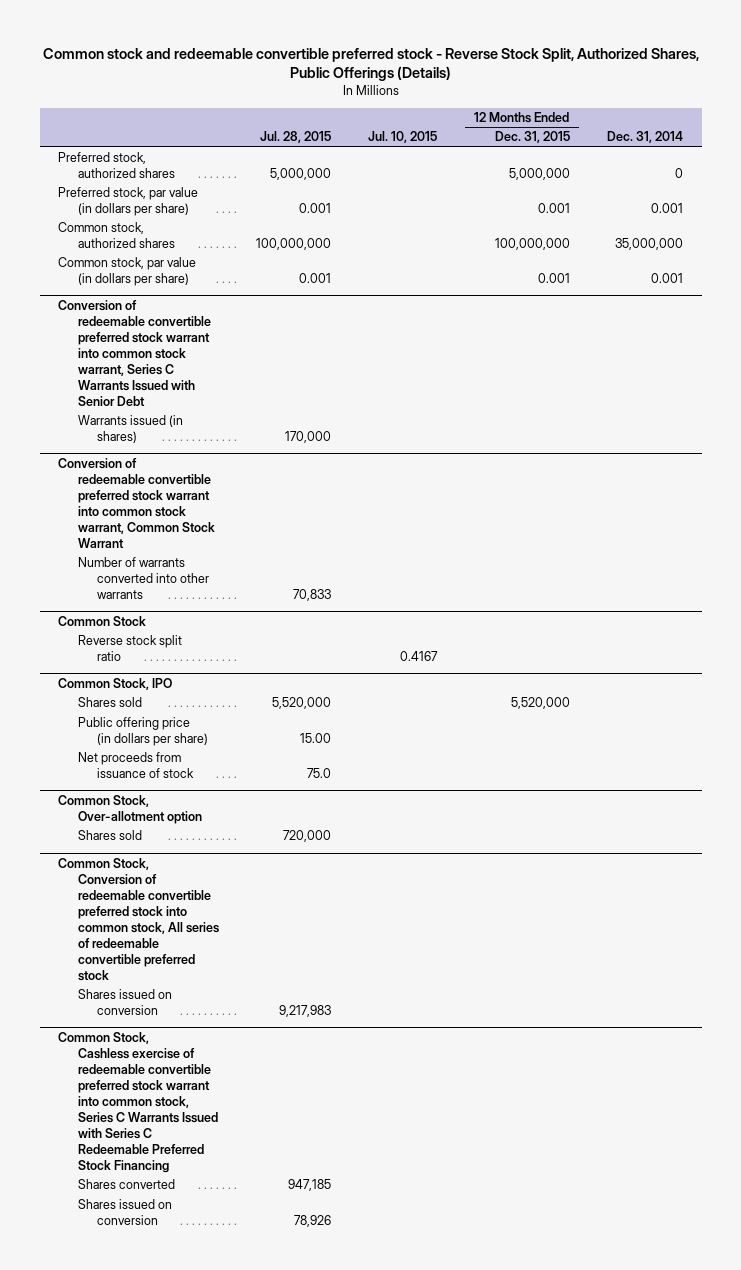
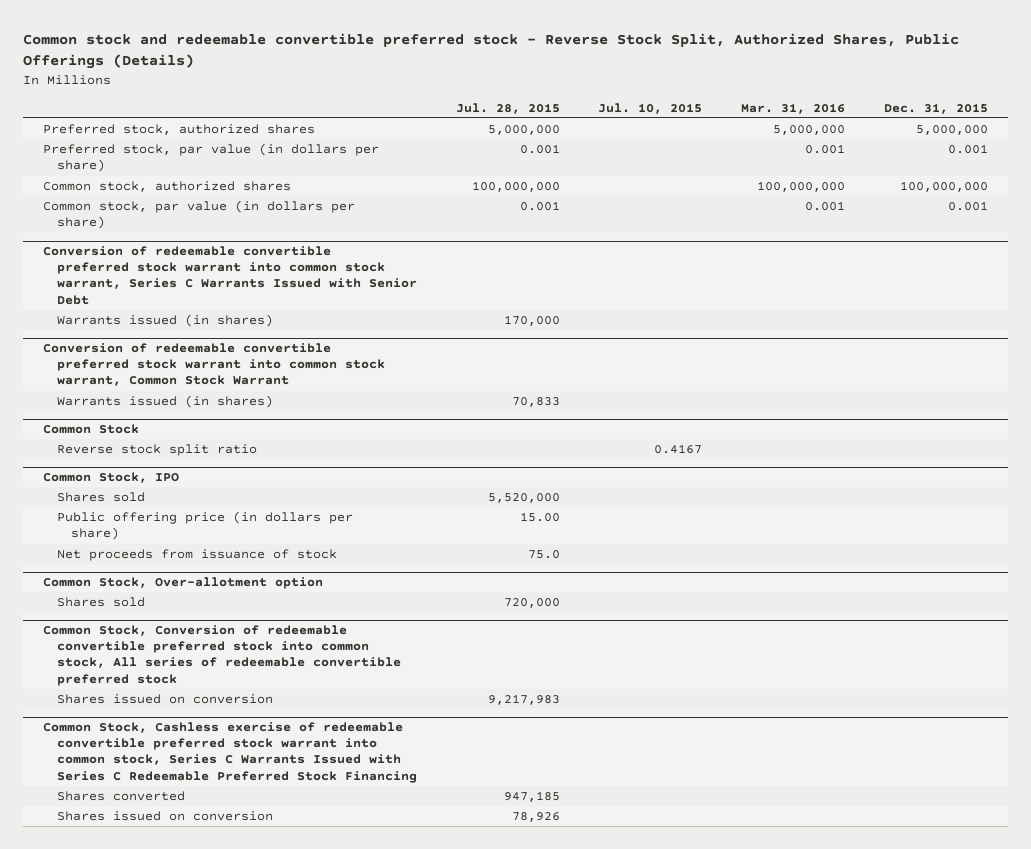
- | Jul. 28, 2015 | Jul. 10, 2015 | 12 Months Ended Dec. 31, 2015 | Dec. 31, 2014
+ | Jul. 28, 2015 | Jul. 10, 2015 | Mar. 31, 2016 | Dec. 31, 2015
@ Conversion of redeemable convertible preferred stock warrant into common stock warrant, Common Stock Warrant
- Number of warrants converted into other warrants | 70,833 | | |
+ Warrants issued (in shares) | 70,833 | | |

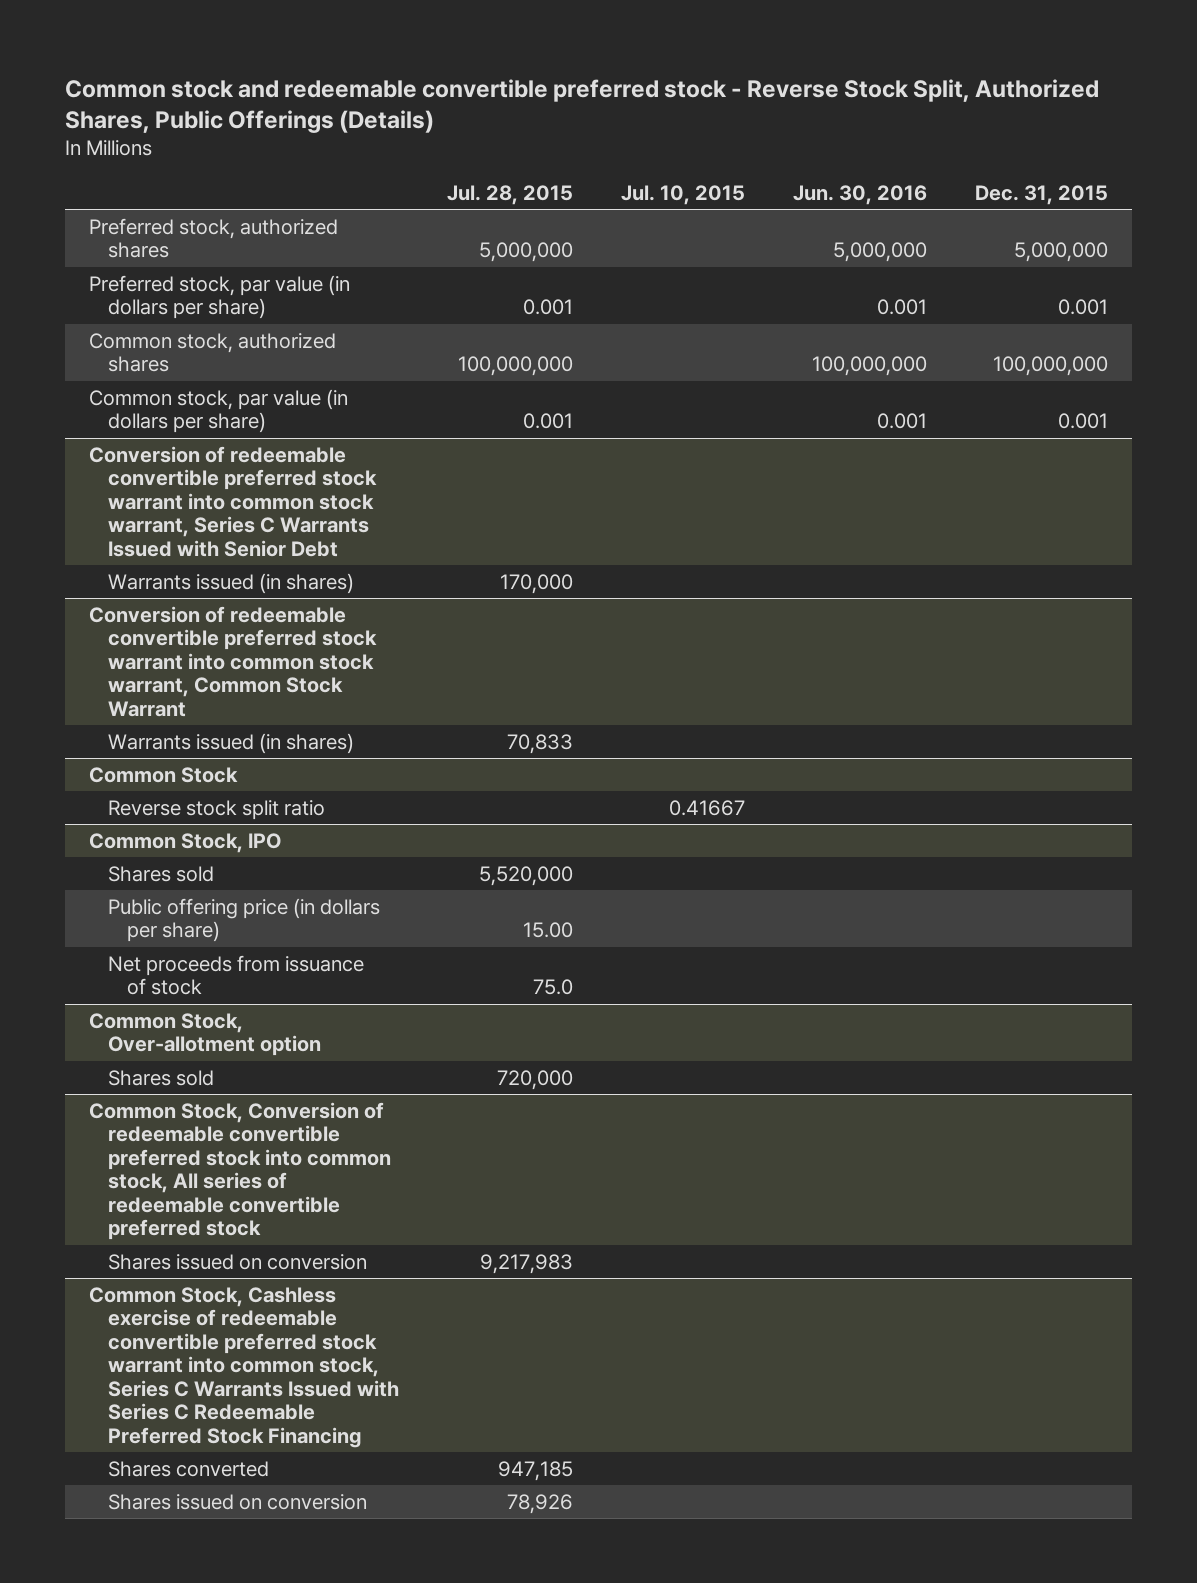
- | Jul. 28, 2015 | Jul. 10, 2015 | Mar. 31, 2016 | Dec. 31, 2015
+ | Jul. 28, 2015 | Jul. 10, 2015 | Jun. 30, 2016 | Dec. 31, 2015
@ Common Stock
- Reverse stock split ratio | | 0.4167 | |
+ Reverse stock split ratio | | 0.41667 | |

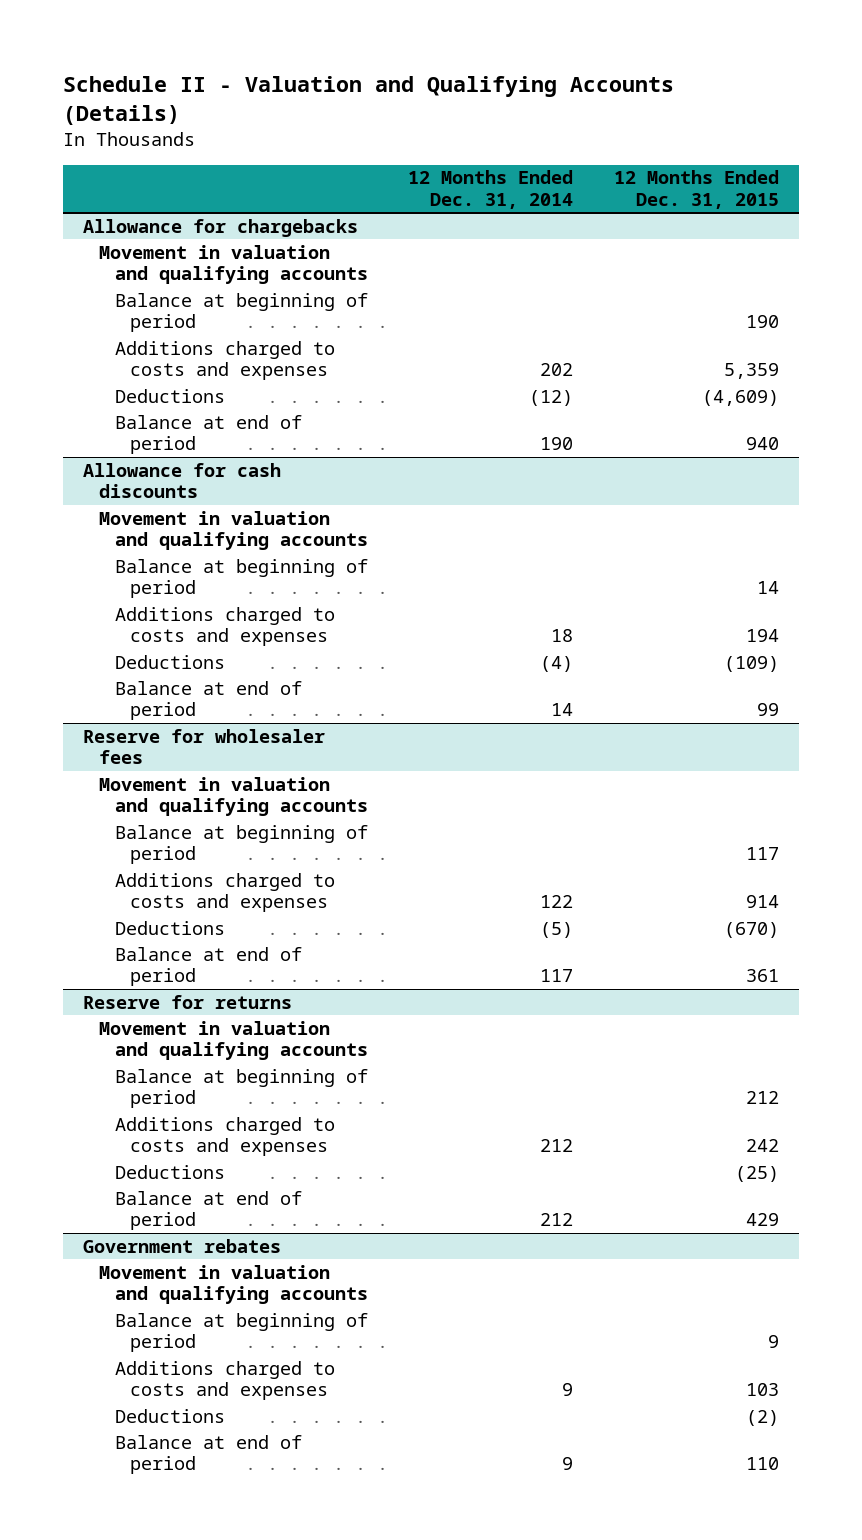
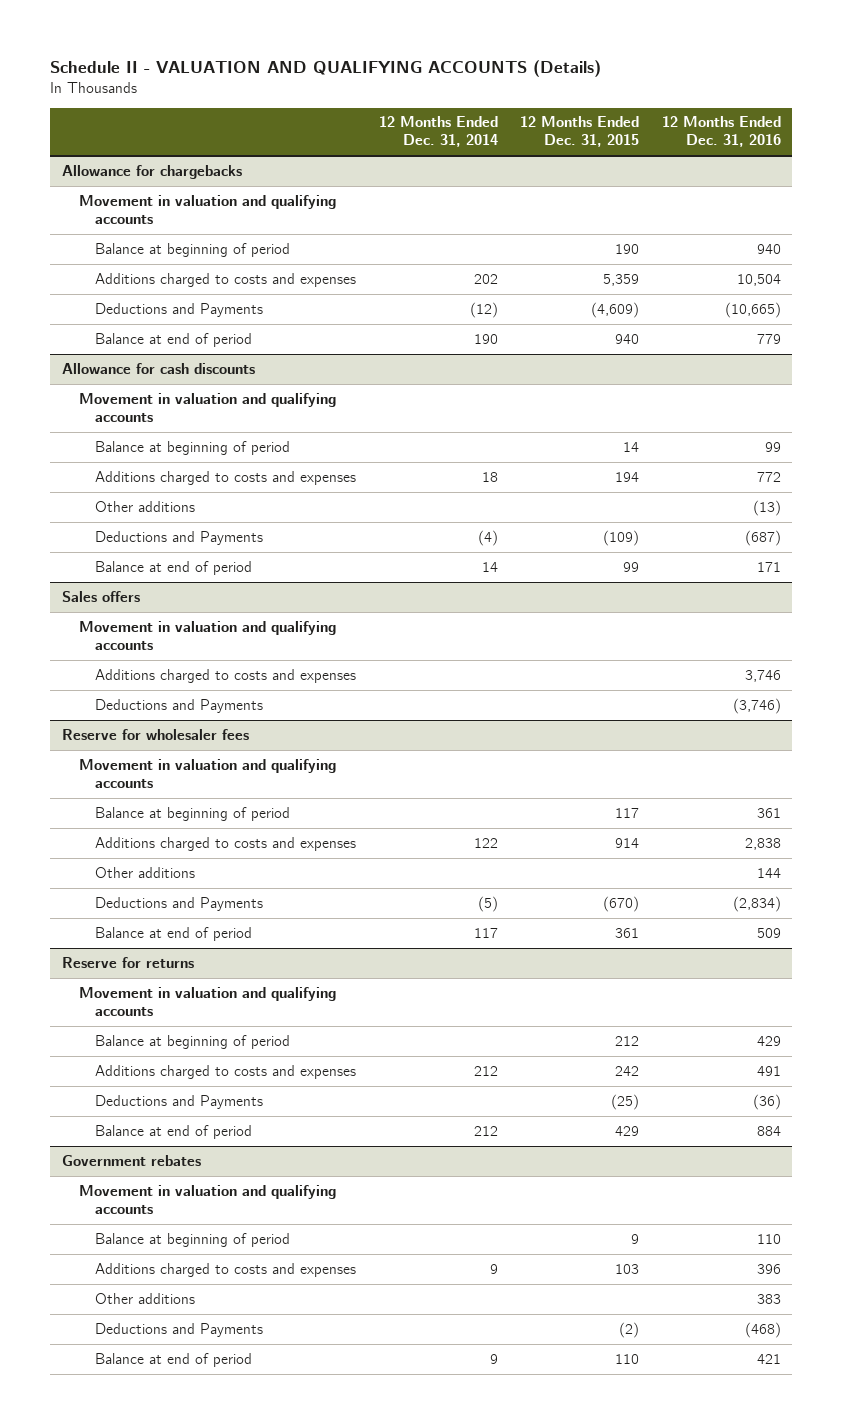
- Schedule II - Valuation and Qualifying Accounts (Details)
+ Schedule II - VALUATION AND QUALIFYING ACCOUNTS (Details)
- | 12 Months Ended Dec. 31, 2014 | 12 Months Ended Dec. 31, 2015
+ | 12 Months Ended Dec. 31, 2014 | 12 Months Ended Dec. 31, 2015 | 12 Months Ended Dec. 31, 2016
@ Allowance for chargebacks
- Deductions | (12) | (4,609)
+ Deductions and Payments | (12) | (4,609) | (10,665)
@ Allowance for cash discounts
- Deductions | (4) | (109)
+ Other additions | | | (13)
+ Deductions and Payments | (4) | (109) | (687)
+ Sales offers
+ Movement in valuation and qualifying accounts
+ Additions charged to costs and expenses | | | 3,746
+ Deductions and Payments | | | (3,746)
@ Reserve for wholesaler fees
- Deductions | (5) | (670)
+ Other additions | | | 144
+ Deductions and Payments | (5) | (670) | (2,834)
@ Reserve for returns
- Deductions | | (25)
+ Deductions and Payments | | (25) | (36)
@ Government rebates
- Deductions | | (2)
+ Other additions | | | 383
+ Deductions and Payments | | (2) | (468)

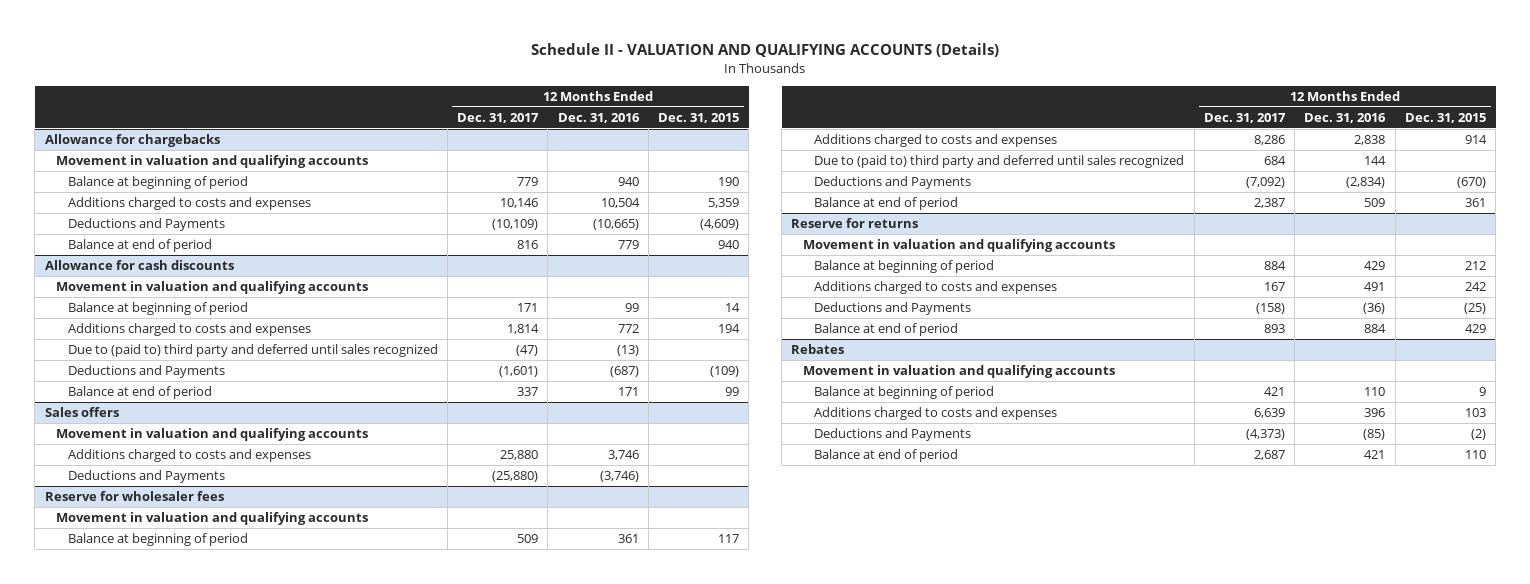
- | 12 Months Ended Dec. 31, 2014 | 12 Months Ended Dec. 31, 2015 | 12 Months Ended Dec. 31, 2016
+ | 12 Months Ended Dec. 31, 2017 | 12 Months Ended Dec. 31, 2016 | 12 Months Ended Dec. 31, 2015
@ Allowance for cash discounts
- Other additions | | | (13)
+ Due to (paid to) third party and deferred until sales recognized | (47) | (13) |
@ Reserve for wholesaler fees
- Other additions | | | 144
+ Due to (paid to) third party and deferred until sales recognized | 684 | 144 |
- Government rebates
+ Rebates
- Other additions | | | 383
- Deductions and Payments | | (2) | (468)
+ Deductions and Payments | (4,373) | (85) | (2)

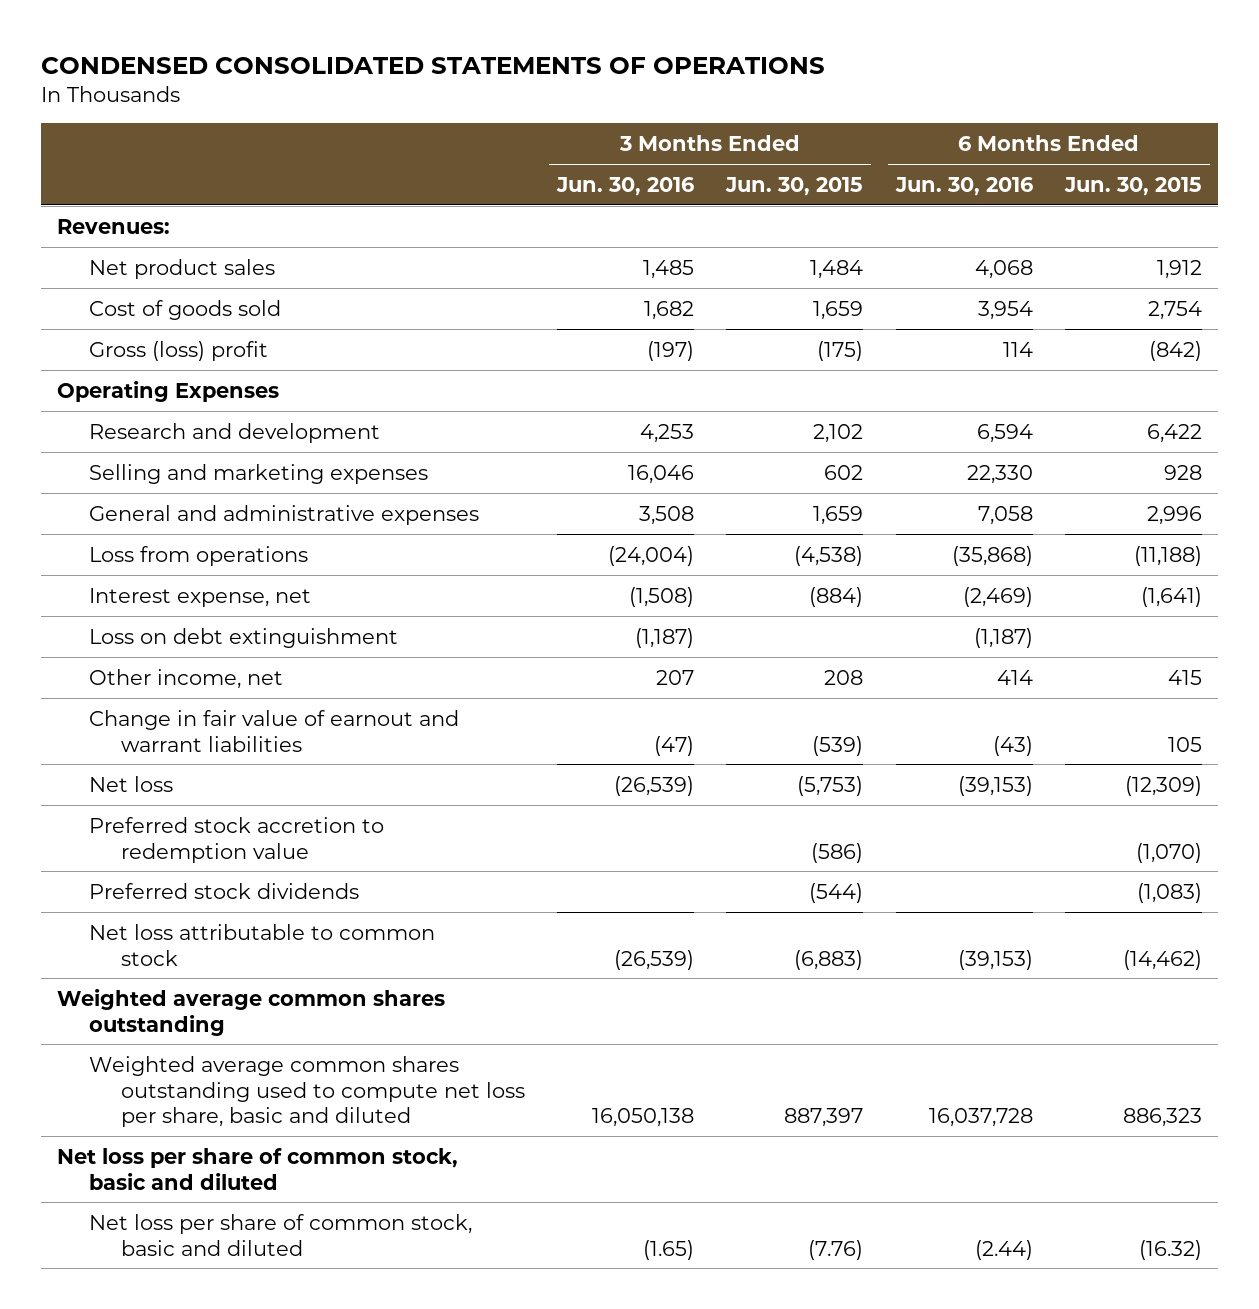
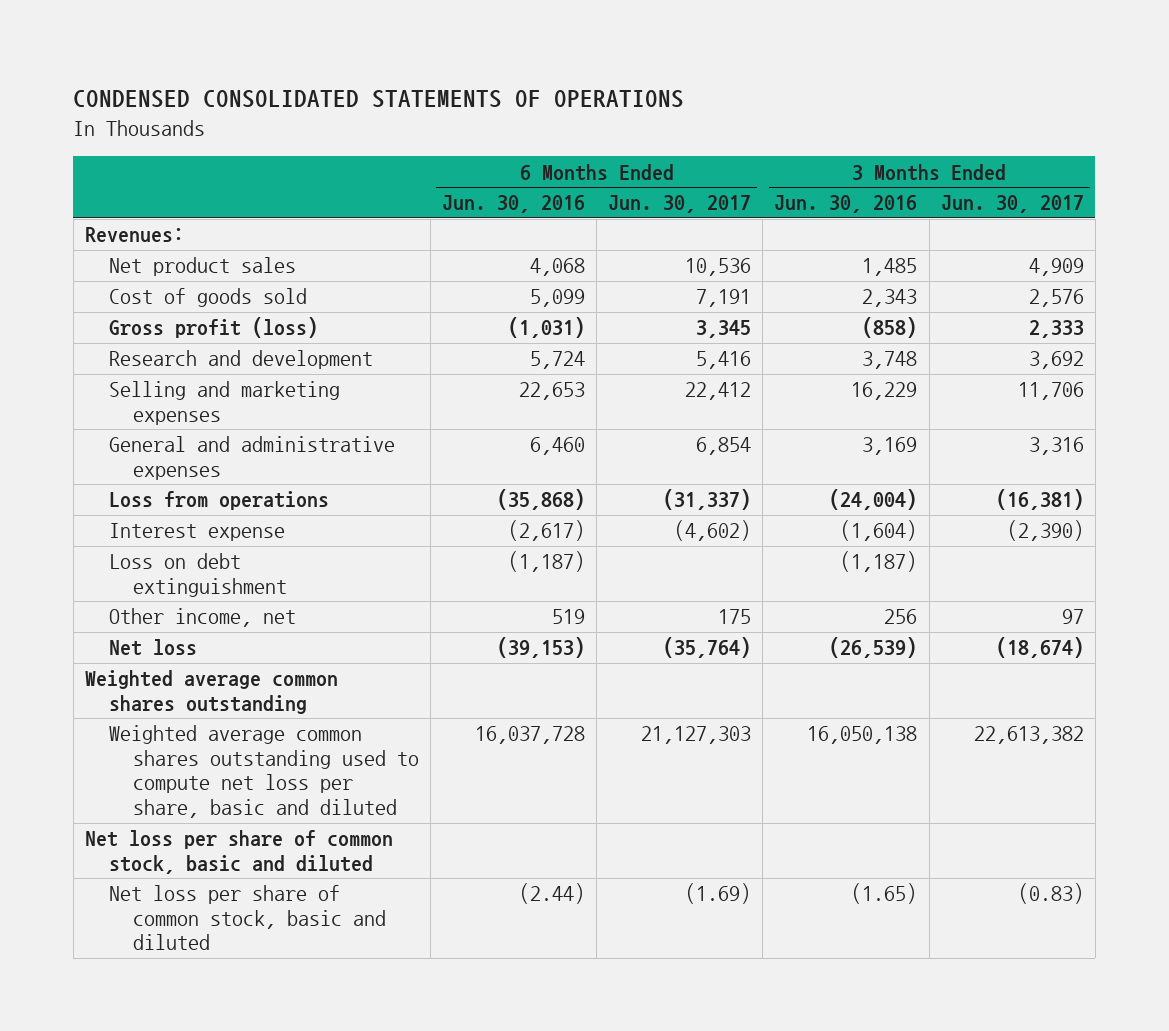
- | 3 Months Ended Jun. 30, 2016 | 3 Months Ended Jun. 30, 2015 | 6 Months Ended Jun. 30, 2016 | 6 Months Ended Jun. 30, 2015
+ | 6 Months Ended Jun. 30, 2016 | 6 Months Ended Jun. 30, 2017 | 3 Months Ended Jun. 30, 2016 | 3 Months Ended Jun. 30, 2017
- Cost of goods sold | 1,682 | 1,659 | 3,954 | 2,754
- Gross (loss) profit | (197) | (175) | 114 | (842)
- Operating Expenses
- Research and development | 4,253 | 2,102 | 6,594 | 6,422
- Selling and marketing expenses | 16,046 | 602 | 22,330 | 928
- General and administrative expenses | 3,508 | 1,659 | 7,058 | 2,996
+ Cost of goods sold | 5,099 | 7,191 | 2,343 | 2,576
+ Gross profit (loss) | (1,031) | 3,345 | (858) | 2,333
+ Research and development | 5,724 | 5,416 | 3,748 | 3,692
+ Selling and marketing expenses | 22,653 | 22,412 | 16,229 | 11,706
+ General and administrative expenses | 6,460 | 6,854 | 3,169 | 3,316
- Interest expense, net | (1,508) | (884) | (2,469) | (1,641)
+ Interest expense | (2,617) | (4,602) | (1,604) | (2,390)
- Other income, net | 207 | 208 | 414 | 415
- Change in fair value of earnout and warrant liabilities | (47) | (539) | (43) | 105
+ Other income, net | 519 | 175 | 256 | 97
- Preferred stock accretion to redemption value | | (586) | | (1,070)
- Preferred stock dividends | | (544) | | (1,083)
- Net loss attributable to common stock | (26,539) | (6,883) | (39,153) | (14,462)

